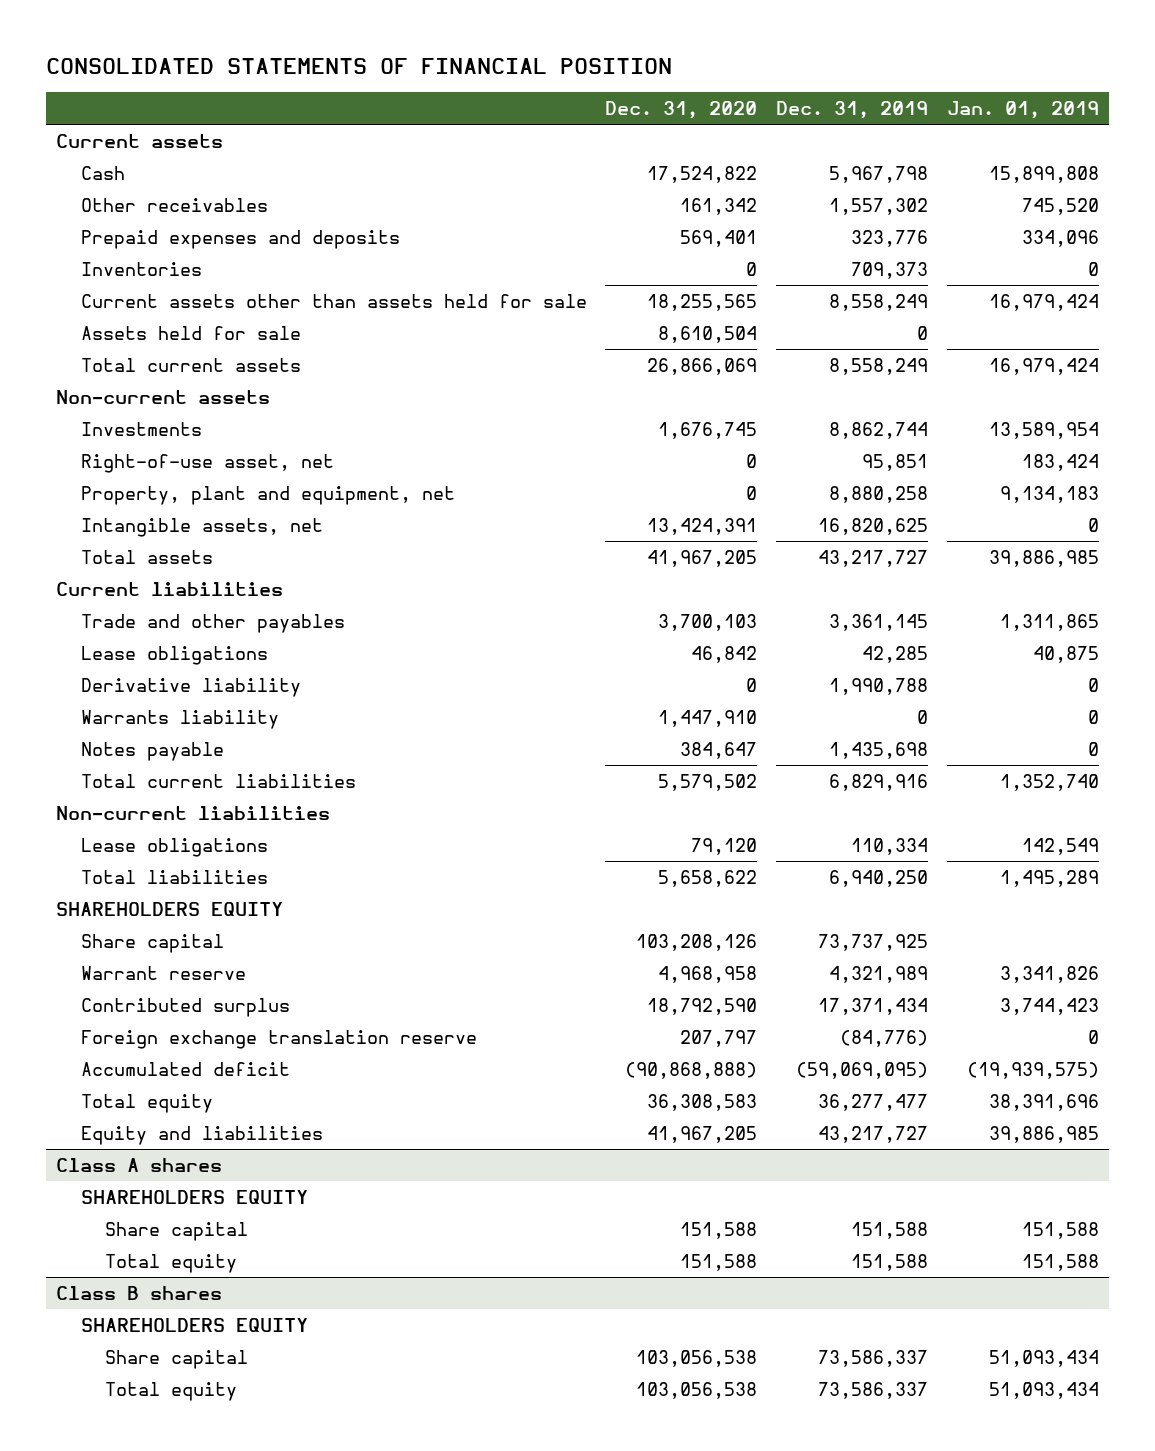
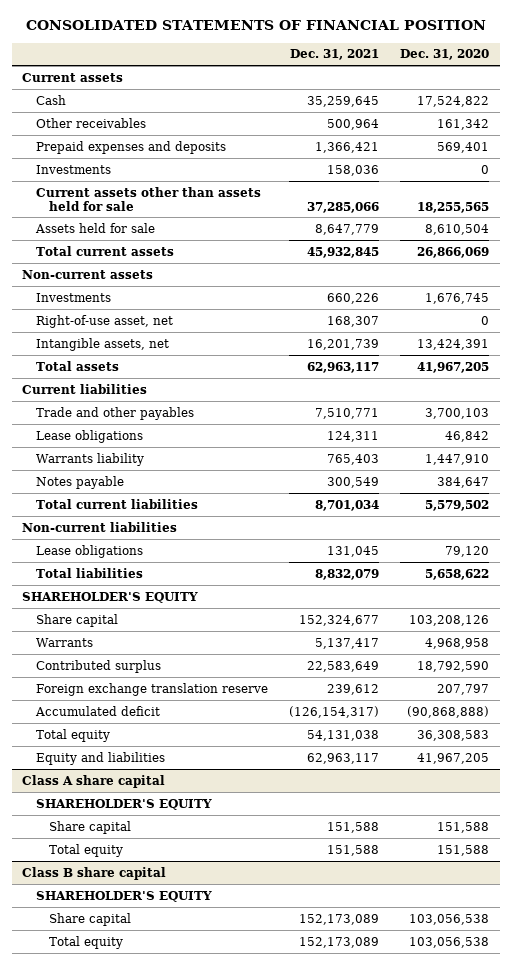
- | Dec. 31, 2020 | Dec. 31, 2019 | Jan. 01, 2019
+ | Dec. 31, 2021 | Dec. 31, 2020
- Inventories | 0 | 709,373 | 0
+ Investments | 158,036 | 0
- Property, plant and equipment, net | 0 | 8,880,258 | 9,134,183
- Derivative liability | 0 | 1,990,788 | 0
- SHAREHOLDERS EQUITY
+ SHAREHOLDER'S EQUITY
- Warrant reserve | 4,968,958 | 4,321,989 | 3,341,826
+ Warrants | 5,137,417 | 4,968,958
- Class A shares
- SHAREHOLDERS EQUITY
+ Class A share capital
+ SHAREHOLDER'S EQUITY
- Class B shares
- SHAREHOLDERS EQUITY
+ Class B share capital
+ SHAREHOLDER'S EQUITY

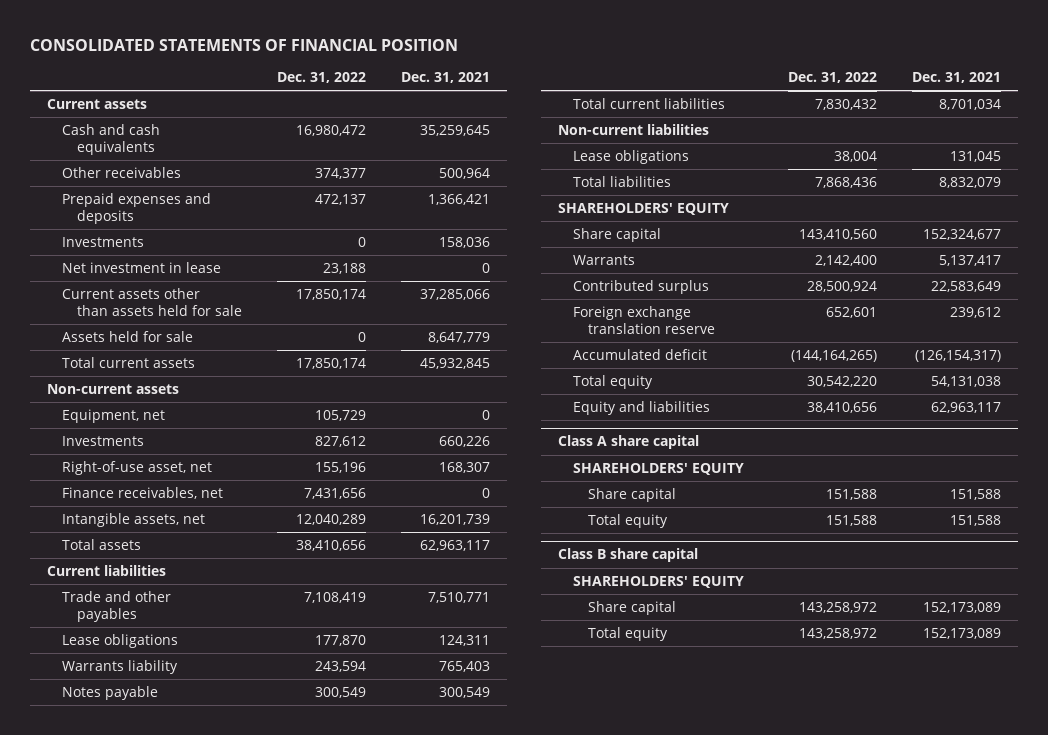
- | Dec. 31, 2021 | Dec. 31, 2020
+ | Dec. 31, 2022 | Dec. 31, 2021
- Cash | 35,259,645 | 17,524,822
+ Cash and cash equivalents | 16,980,472 | 35,259,645
+ Net investment in lease | 23,188 | 0
+ Equipment, net | 105,729 | 0
+ Finance receivables, net | 7,431,656 | 0
- SHAREHOLDER'S EQUITY
+ SHAREHOLDERS' EQUITY
@ Class A share capital
- SHAREHOLDER'S EQUITY
+ SHAREHOLDERS' EQUITY
@ Class B share capital
- SHAREHOLDER'S EQUITY
+ SHAREHOLDERS' EQUITY

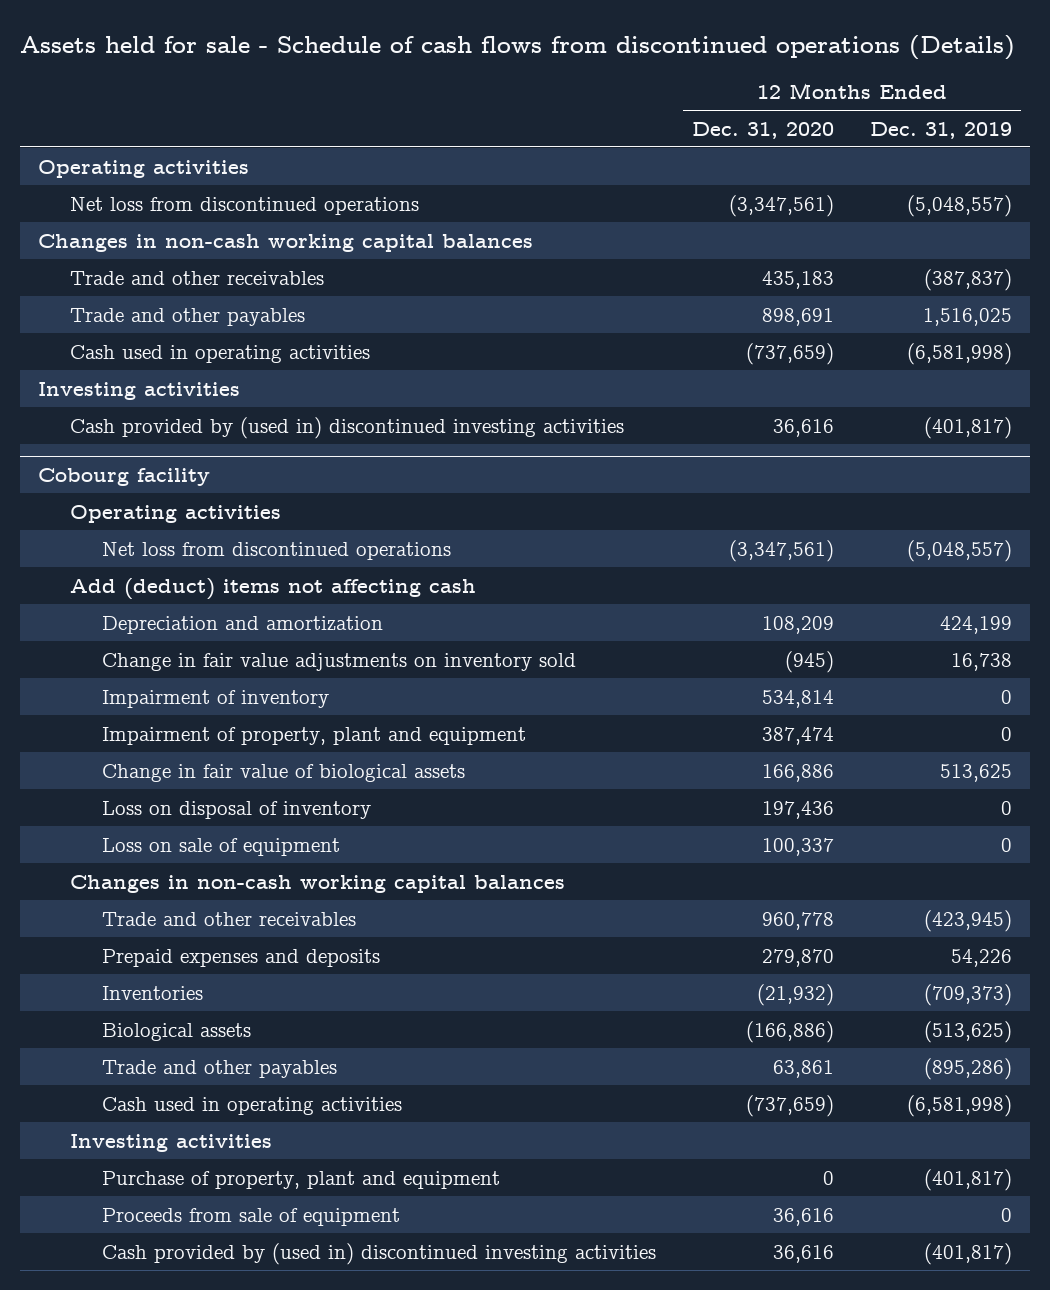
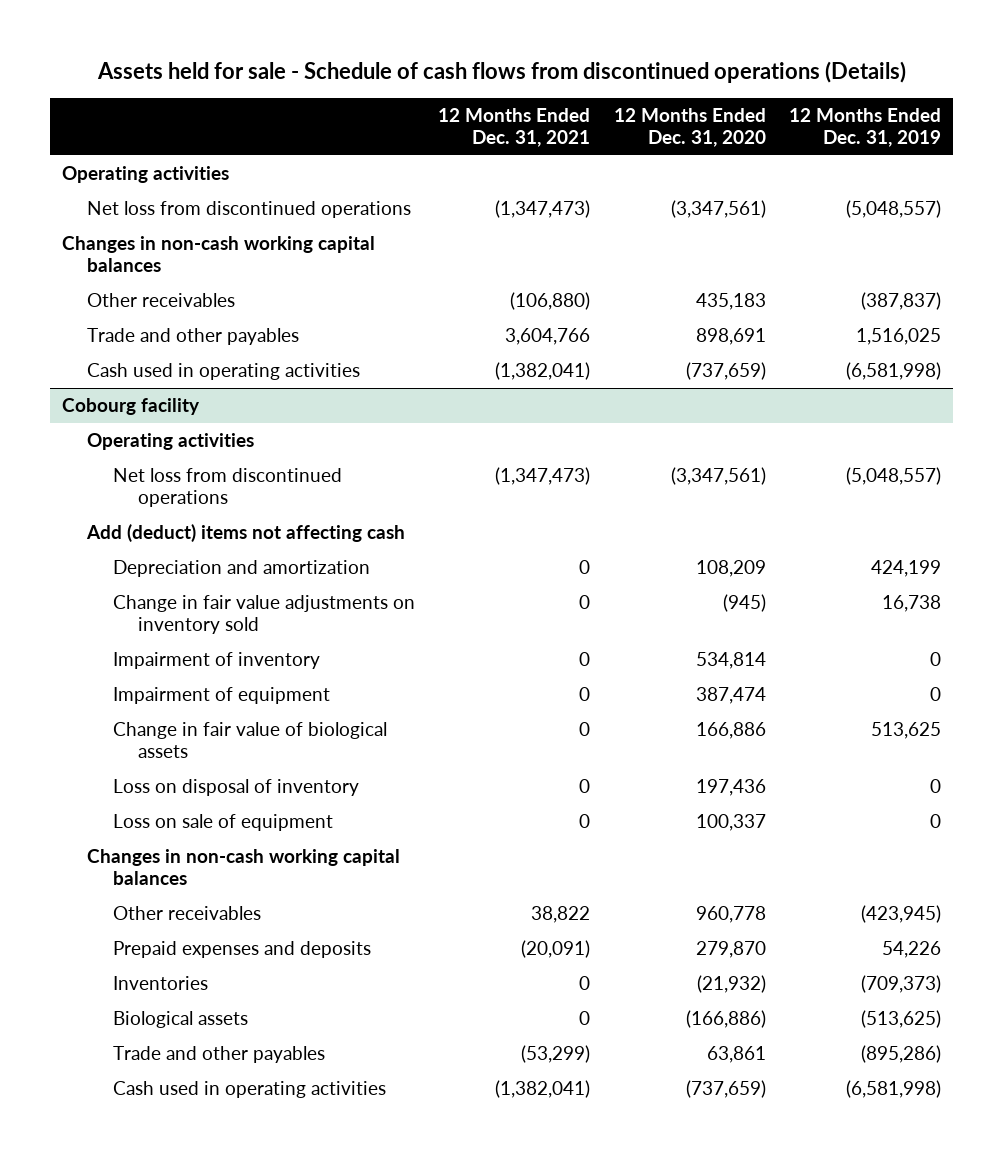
- | 12 Months Ended Dec. 31, 2020 | 12 Months Ended Dec. 31, 2019
+ | 12 Months Ended Dec. 31, 2021 | 12 Months Ended Dec. 31, 2020 | 12 Months Ended Dec. 31, 2019
- Trade and other receivables | 435,183 | (387,837)
+ Other receivables | (106,880) | 435,183 | (387,837)
- Investing activities
- Cash provided by (used in) discontinued investing activities | 36,616 | (401,817)
@ Cobourg facility
- Impairment of property, plant and equipment | 387,474 | 0
+ Impairment of equipment | 0 | 387,474 | 0
- Trade and other receivables | 960,778 | (423,945)
+ Other receivables | 38,822 | 960,778 | (423,945)
- Investing activities
- Purchase of property, plant and equipment | 0 | (401,817)
- Proceeds from sale of equipment | 36,616 | 0
- Cash provided by (used in) discontinued investing activities | 36,616 | (401,817)

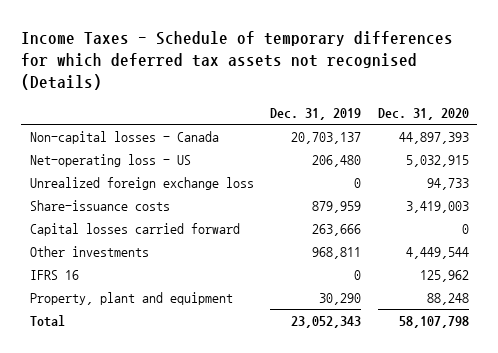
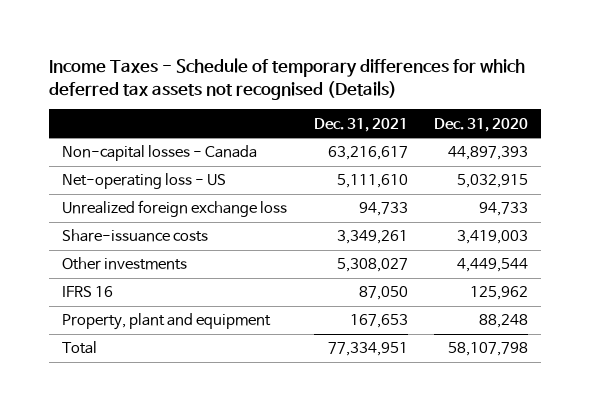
- | Dec. 31, 2019 | Dec. 31, 2020
+ | Dec. 31, 2021 | Dec. 31, 2020
- Capital losses carried forward | 263,666 | 0

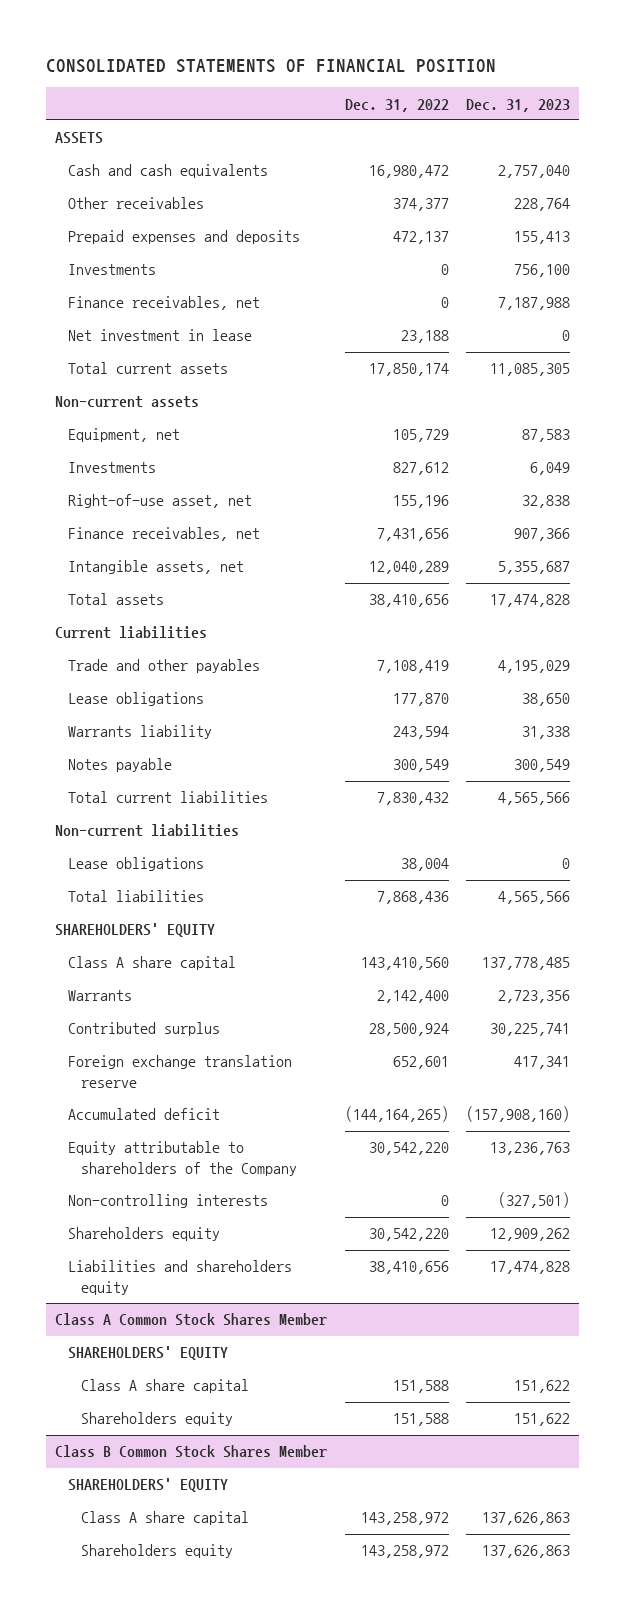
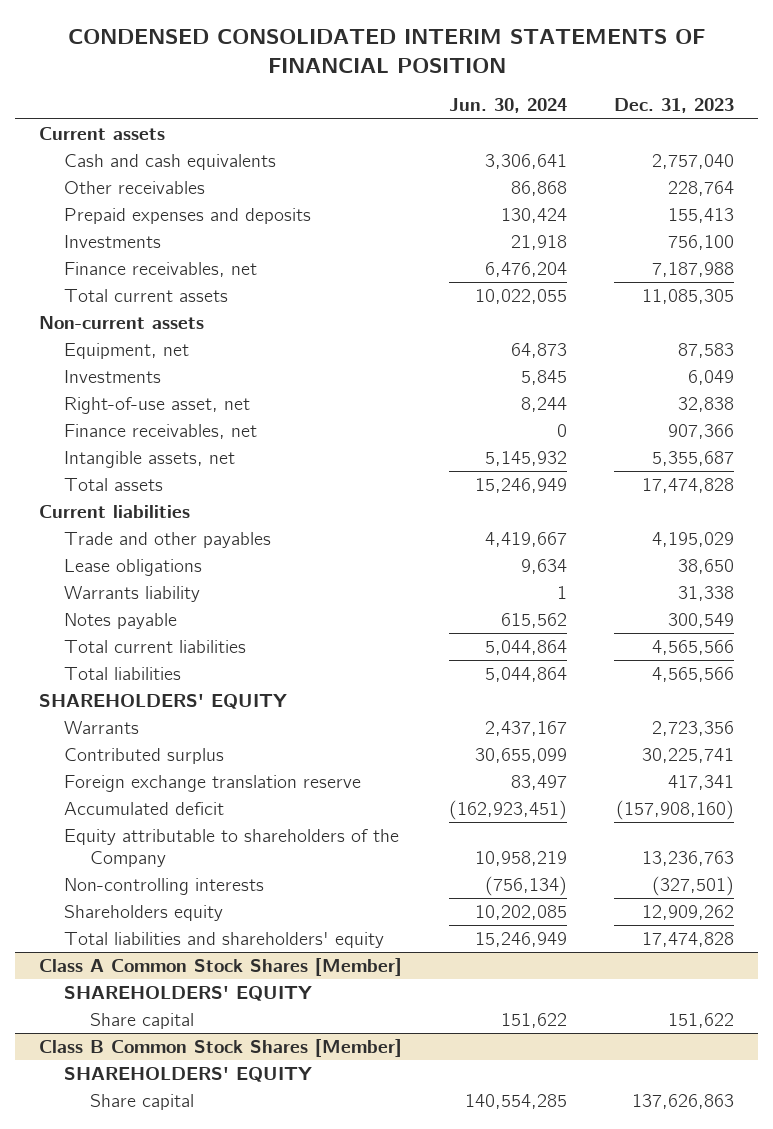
- CONSOLIDATED STATEMENTS OF FINANCIAL POSITION
+ CONDENSED CONSOLIDATED INTERIM STATEMENTS OF FINANCIAL POSITION
- | Dec. 31, 2022 | Dec. 31, 2023
+ | Jun. 30, 2024 | Dec. 31, 2023
- ASSETS
+ Current assets
- Net investment in lease | 23,188 | 0
- Non-current liabilities
- Lease obligations | 38,004 | 0
- Class A share capital | 143,410,560 | 137,778,485
- Liabilities and shareholders equity | 38,410,656 | 17,474,828
- Class A Common Stock Shares Member
+ Total liabilities and shareholders' equity | 15,246,949 | 17,474,828
+ Class A Common Stock Shares [Member]
- Class A share capital | 151,588 | 151,622
- Shareholders equity | 151,588 | 151,622
- Class B Common Stock Shares Member
+ Share capital | 151,622 | 151,622
+ Class B Common Stock Shares [Member]
- Class A share capital | 143,258,972 | 137,626,863
- Shareholders equity | 143,258,972 | 137,626,863
+ Share capital | 140,554,285 | 137,626,863

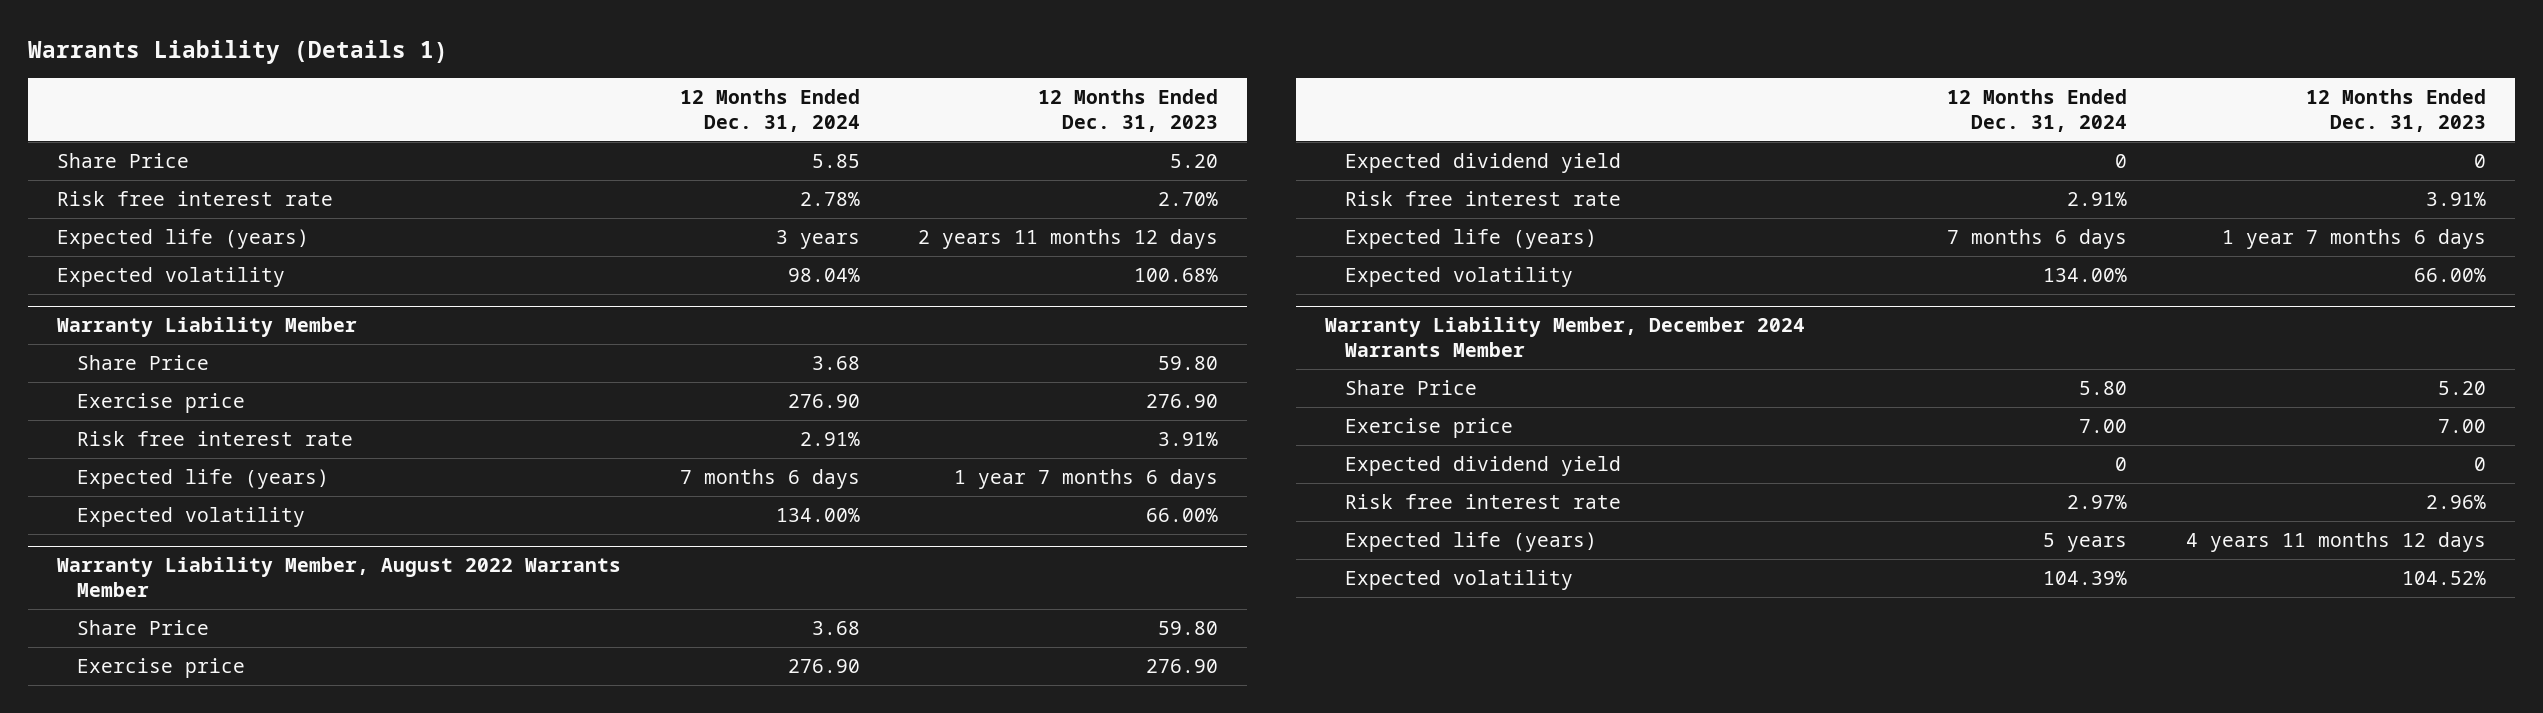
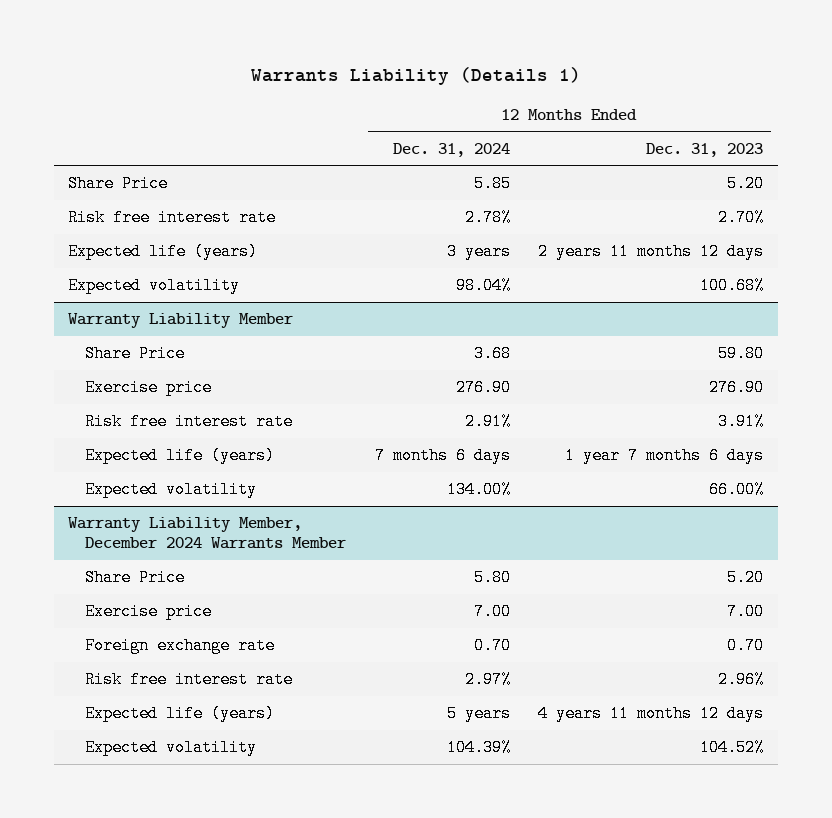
- Warranty Liability Member, August 2022 Warrants Member
- Share Price | 3.68 | 59.80
- Exercise price | 276.90 | 276.90
- Expected dividend yield | 0 | 0
- Risk free interest rate | 2.91% | 3.91%
- Expected life (years) | 7 months 6 days | 1 year 7 months 6 days
- Expected volatility | 134.00% | 66.00%
@ Warranty Liability Member, December 2024 Warrants Member
- Expected dividend yield | 0 | 0
+ Foreign exchange rate | 0.70 | 0.70

